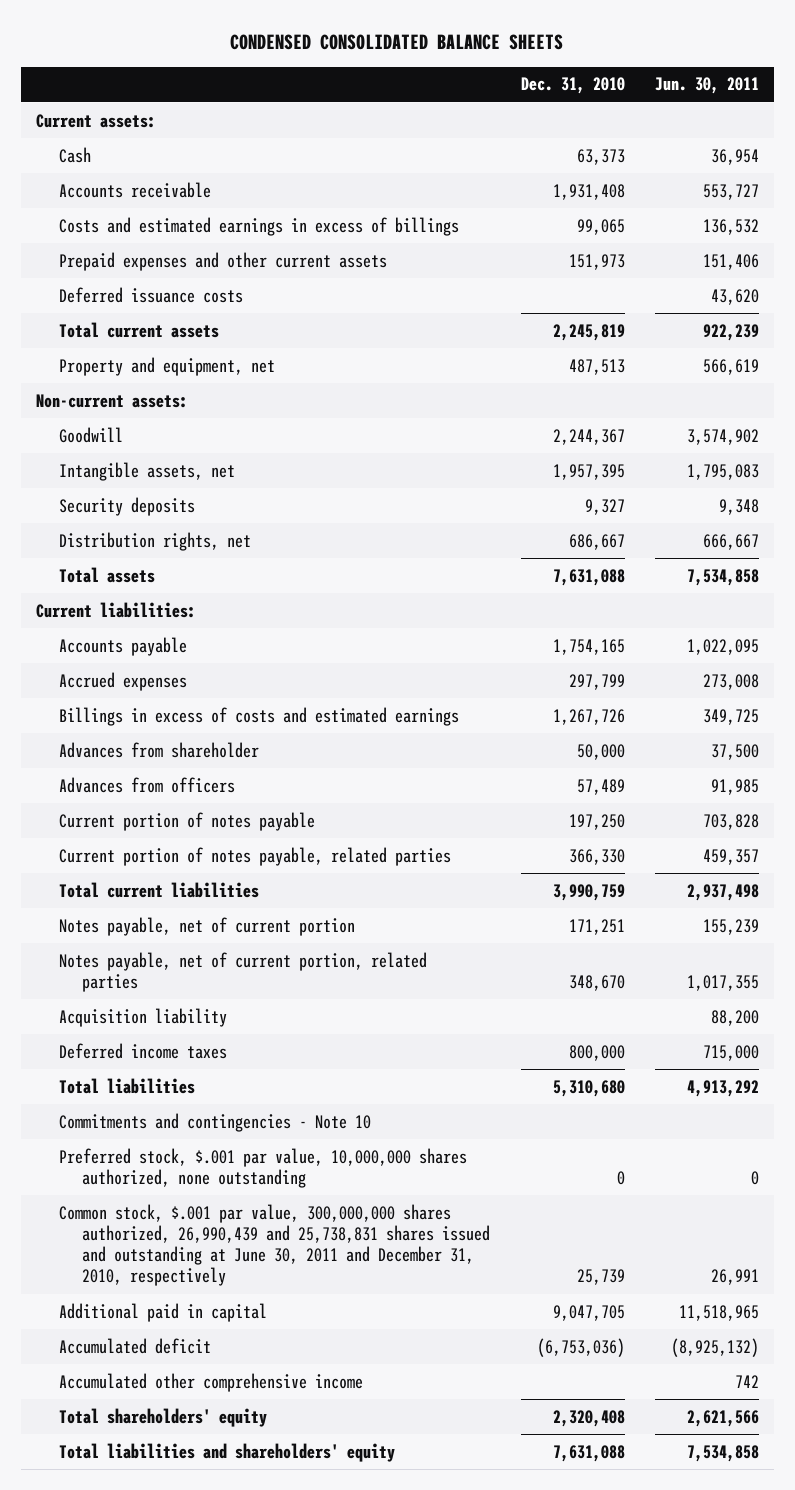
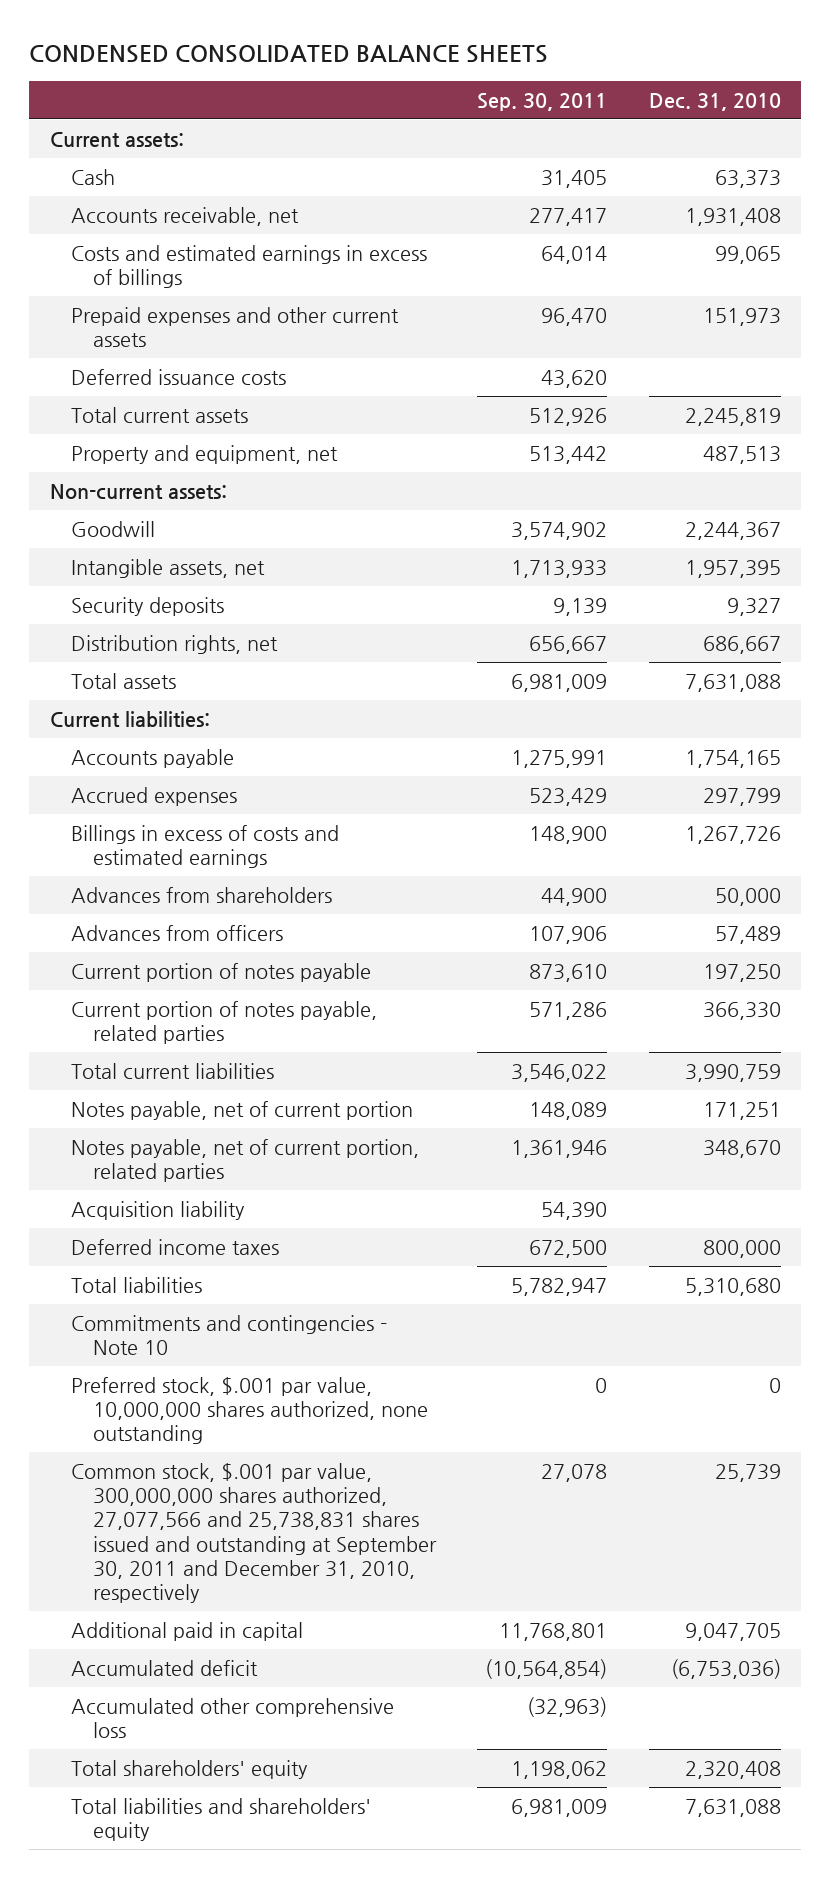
- | Dec. 31, 2010 | Jun. 30, 2011
+ | Sep. 30, 2011 | Dec. 31, 2010
- Accounts receivable | 1,931,408 | 553,727
+ Accounts receivable, net | 277,417 | 1,931,408
- Advances from shareholder | 50,000 | 37,500
+ Advances from shareholders | 44,900 | 50,000
- Common stock, $.001 par value, 300,000,000 shares authorized, 26,990,439 and 25,738,831 shares issued and outstanding at June 30, 2011 and December 31, 2010, respectively | 25,739 | 26,991
+ Common stock, $.001 par value, 300,000,000 shares authorized, 27,077,566 and 25,738,831 shares issued and outstanding at September 30, 2011 and December 31, 2010, respectively | 27,078 | 25,739
- Accumulated other comprehensive income | | 742
+ Accumulated other comprehensive loss | (32,963) |

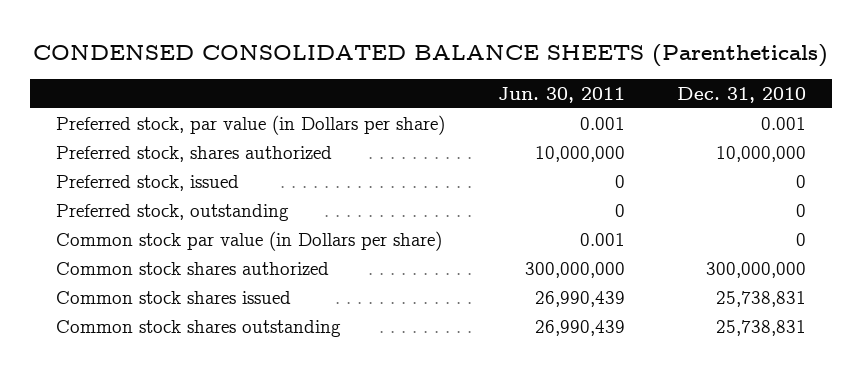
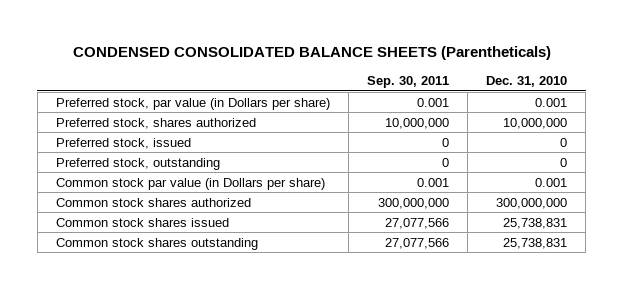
- | Jun. 30, 2011 | Dec. 31, 2010
+ | Sep. 30, 2011 | Dec. 31, 2010
- Common stock par value (in Dollars per share) | 0.001 | 0
+ Common stock par value (in Dollars per share) | 0.001 | 0.001

